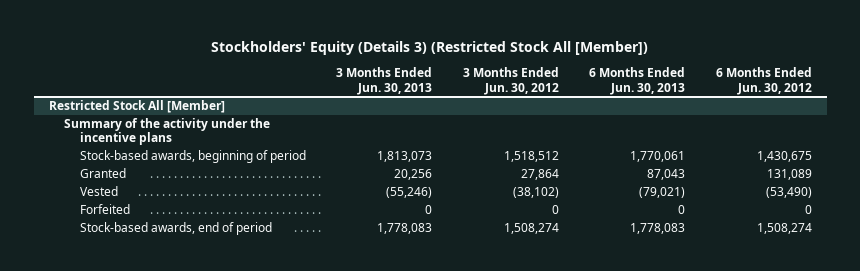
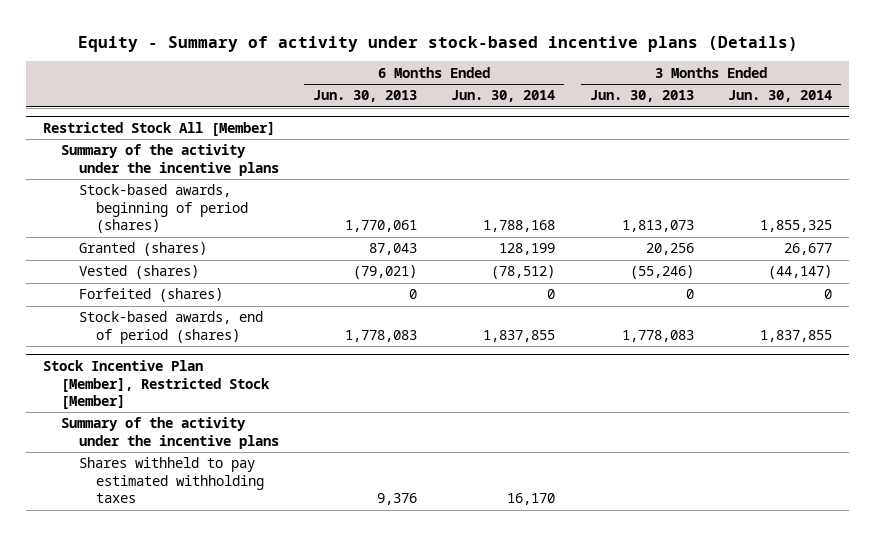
- Stockholders' Equity (Details 3) (Restricted Stock All [Member])
+ Equity - Summary of activity under stock-based incentive plans (Details)
- | 3 Months Ended Jun. 30, 2013 | 3 Months Ended Jun. 30, 2012 | 6 Months Ended Jun. 30, 2013 | 6 Months Ended Jun. 30, 2012
+ | 6 Months Ended Jun. 30, 2013 | 6 Months Ended Jun. 30, 2014 | 3 Months Ended Jun. 30, 2013 | 3 Months Ended Jun. 30, 2014
@ Restricted Stock All [Member]
- Stock-based awards, beginning of period | 1,813,073 | 1,518,512 | 1,770,061 | 1,430,675
- Granted | 20,256 | 27,864 | 87,043 | 131,089
- Vested | (55,246) | (38,102) | (79,021) | (53,490)
- Forfeited | 0 | 0 | 0 | 0
- Stock-based awards, end of period | 1,778,083 | 1,508,274 | 1,778,083 | 1,508,274
+ Stock-based awards, beginning of period (shares) | 1,770,061 | 1,788,168 | 1,813,073 | 1,855,325
+ Granted (shares) | 87,043 | 128,199 | 20,256 | 26,677
+ Vested (shares) | (79,021) | (78,512) | (55,246) | (44,147)
+ Forfeited (shares) | 0 | 0 | 0 | 0
+ Stock-based awards, end of period (shares) | 1,778,083 | 1,837,855 | 1,778,083 | 1,837,855
+ Stock Incentive Plan [Member], Restricted Stock [Member]
+ Summary of the activity under the incentive plans
+ Shares withheld to pay estimated withholding taxes | 9,376 | 16,170 | |

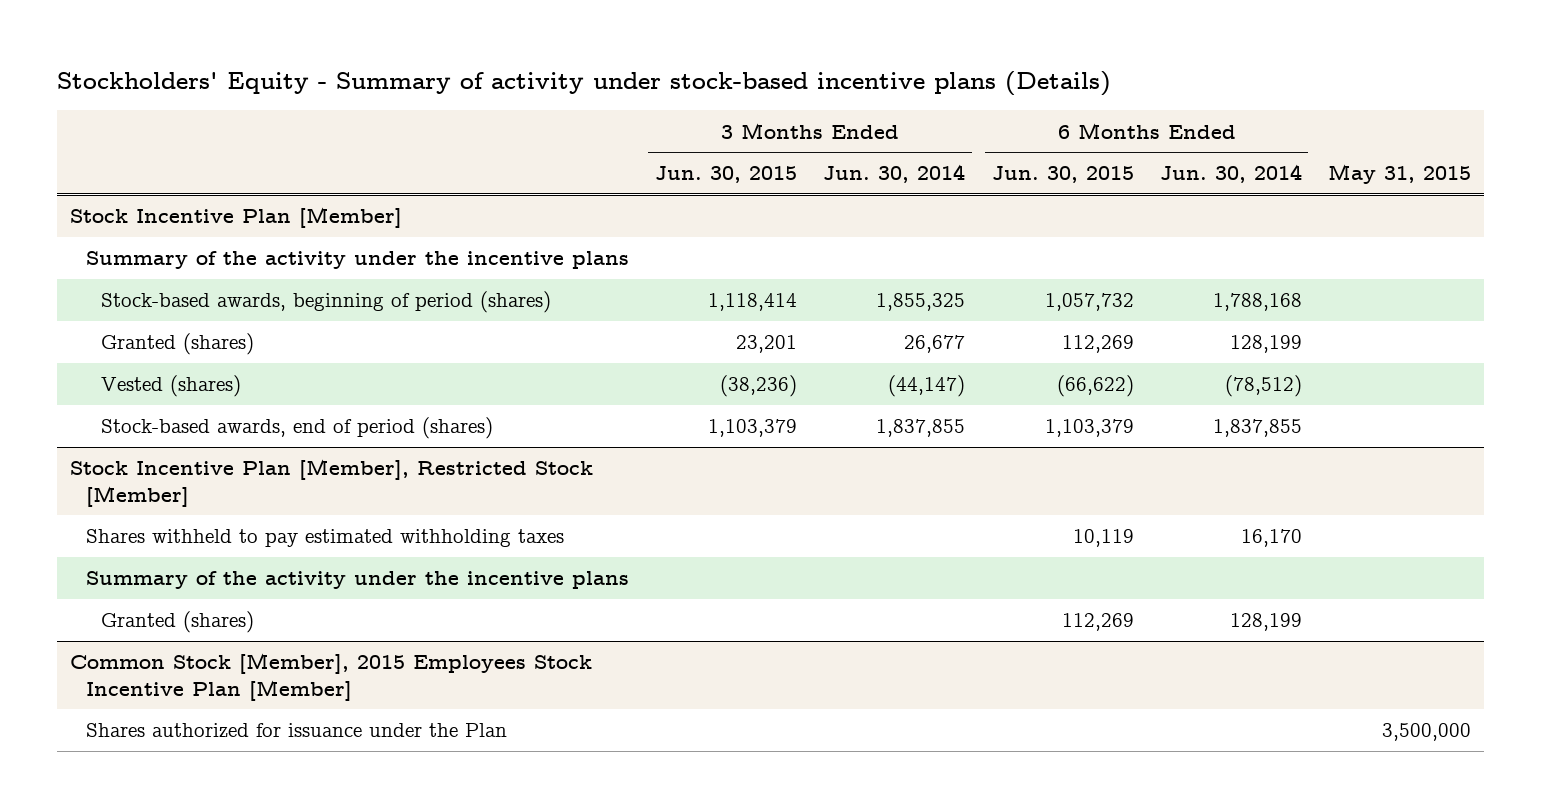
- Equity - Summary of activity under stock-based incentive plans (Details)
+ Stockholders' Equity - Summary of activity under stock-based incentive plans (Details)
- | 6 Months Ended Jun. 30, 2013 | 6 Months Ended Jun. 30, 2014 | 3 Months Ended Jun. 30, 2013 | 3 Months Ended Jun. 30, 2014
+ | 3 Months Ended Jun. 30, 2015 | 3 Months Ended Jun. 30, 2014 | 6 Months Ended Jun. 30, 2015 | 6 Months Ended Jun. 30, 2014 | May 31, 2015
- Restricted Stock All [Member]
+ Stock Incentive Plan [Member]
- Forfeited (shares) | 0 | 0 | 0 | 0
@ Stock Incentive Plan [Member], Restricted Stock [Member]
moved down: Summary of the activity under the incentive plans
+ Granted (shares) | | | 112,269 | 128,199 |
+ Common Stock [Member], 2015 Employees Stock Incentive Plan [Member]
+ Shares authorized for issuance under the Plan | | | | | 3,500,000

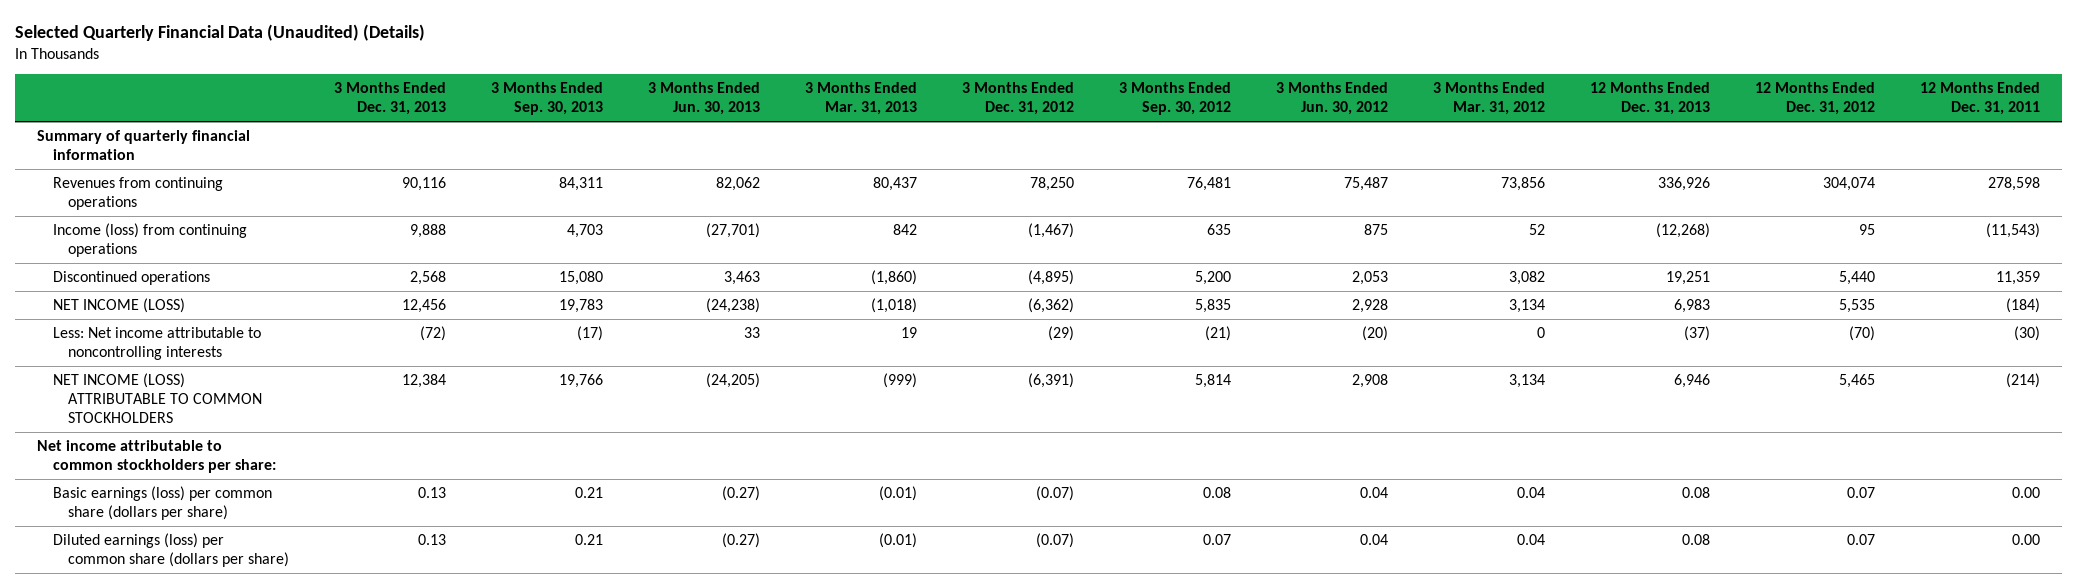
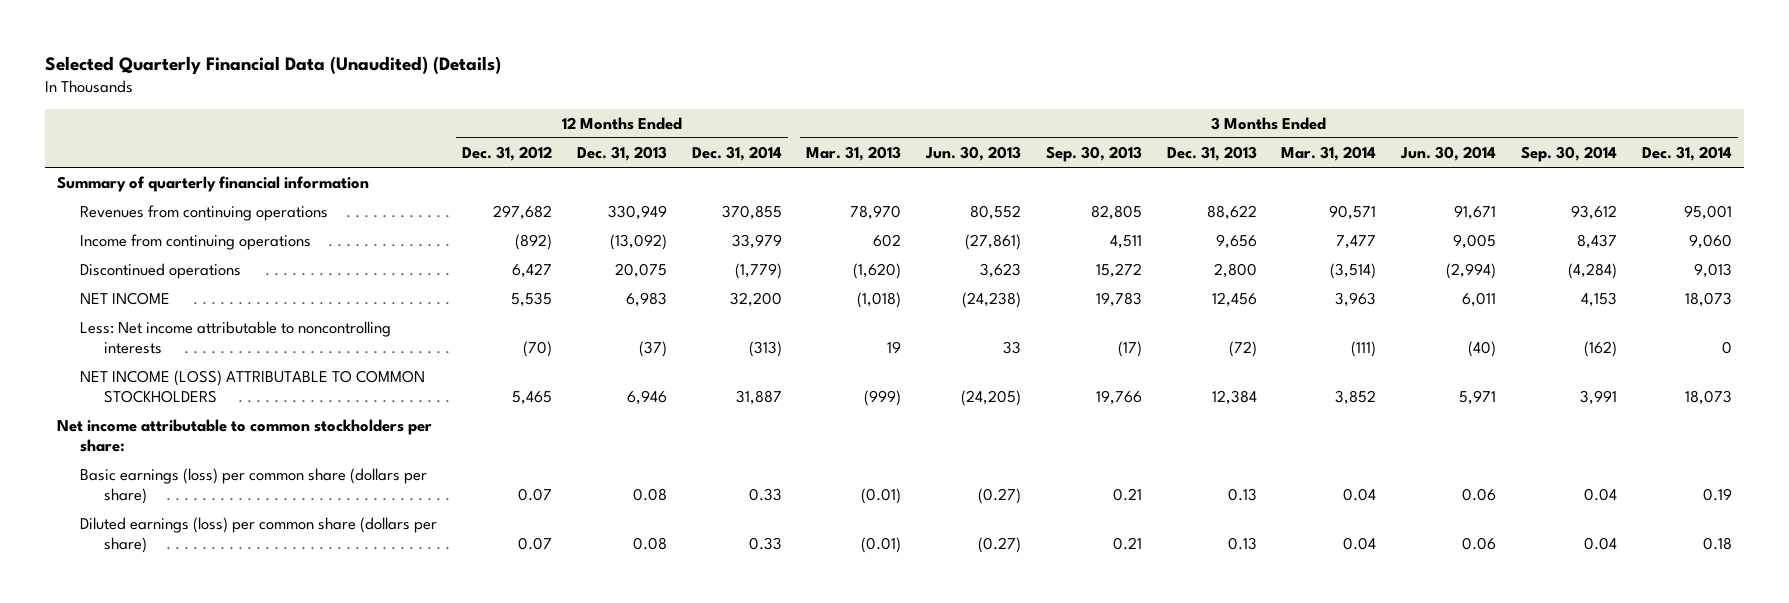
- | 3 Months Ended Dec. 31, 2013 | 3 Months Ended Sep. 30, 2013 | 3 Months Ended Jun. 30, 2013 | 3 Months Ended Mar. 31, 2013 | 3 Months Ended Dec. 31, 2012 | 3 Months Ended Sep. 30, 2012 | 3 Months Ended Jun. 30, 2012 | 3 Months Ended Mar. 31, 2012 | 12 Months Ended Dec. 31, 2013 | 12 Months Ended Dec. 31, 2012 | 12 Months Ended Dec. 31, 2011
+ | 12 Months Ended Dec. 31, 2012 | 12 Months Ended Dec. 31, 2013 | 12 Months Ended Dec. 31, 2014 | 3 Months Ended Mar. 31, 2013 | 3 Months Ended Jun. 30, 2013 | 3 Months Ended Sep. 30, 2013 | 3 Months Ended Dec. 31, 2013 | 3 Months Ended Mar. 31, 2014 | 3 Months Ended Jun. 30, 2014 | 3 Months Ended Sep. 30, 2014 | 3 Months Ended Dec. 31, 2014
- Revenues from continuing operations | 90,116 | 84,311 | 82,062 | 80,437 | 78,250 | 76,481 | 75,487 | 73,856 | 336,926 | 304,074 | 278,598
- Income (loss) from continuing operations | 9,888 | 4,703 | (27,701) | 842 | (1,467) | 635 | 875 | 52 | (12,268) | 95 | (11,543)
- Discontinued operations | 2,568 | 15,080 | 3,463 | (1,860) | (4,895) | 5,200 | 2,053 | 3,082 | 19,251 | 5,440 | 11,359
- NET INCOME (LOSS) | 12,456 | 19,783 | (24,238) | (1,018) | (6,362) | 5,835 | 2,928 | 3,134 | 6,983 | 5,535 | (184)
+ Revenues from continuing operations | 297,682 | 330,949 | 370,855 | 78,970 | 80,552 | 82,805 | 88,622 | 90,571 | 91,671 | 93,612 | 95,001
+ Income from continuing operations | (892) | (13,092) | 33,979 | 602 | (27,861) | 4,511 | 9,656 | 7,477 | 9,005 | 8,437 | 9,060
+ Discontinued operations | 6,427 | 20,075 | (1,779) | (1,620) | 3,623 | 15,272 | 2,800 | (3,514) | (2,994) | (4,284) | 9,013
+ NET INCOME | 5,535 | 6,983 | 32,200 | (1,018) | (24,238) | 19,783 | 12,456 | 3,963 | 6,011 | 4,153 | 18,073

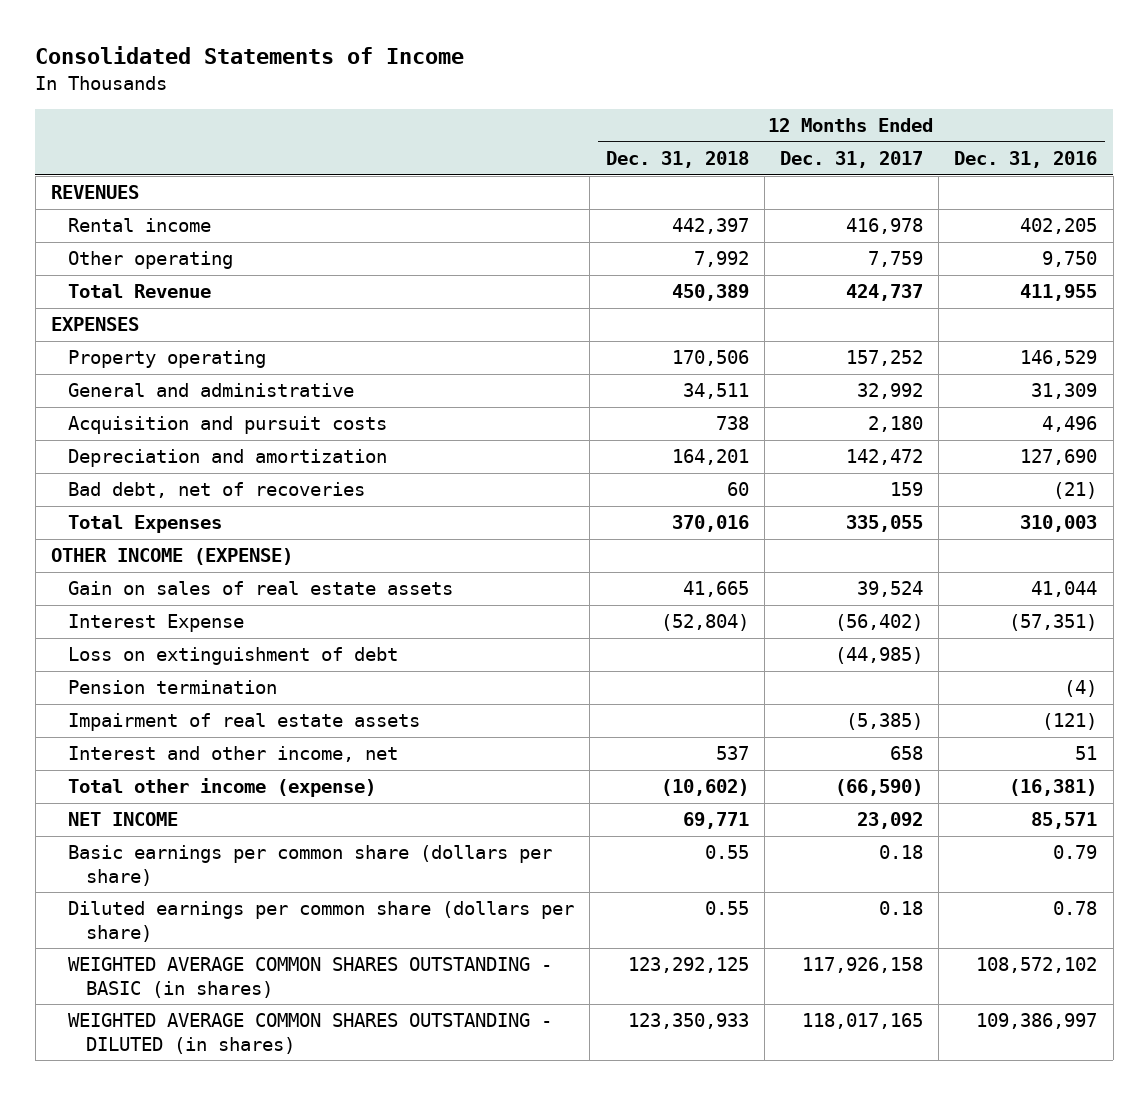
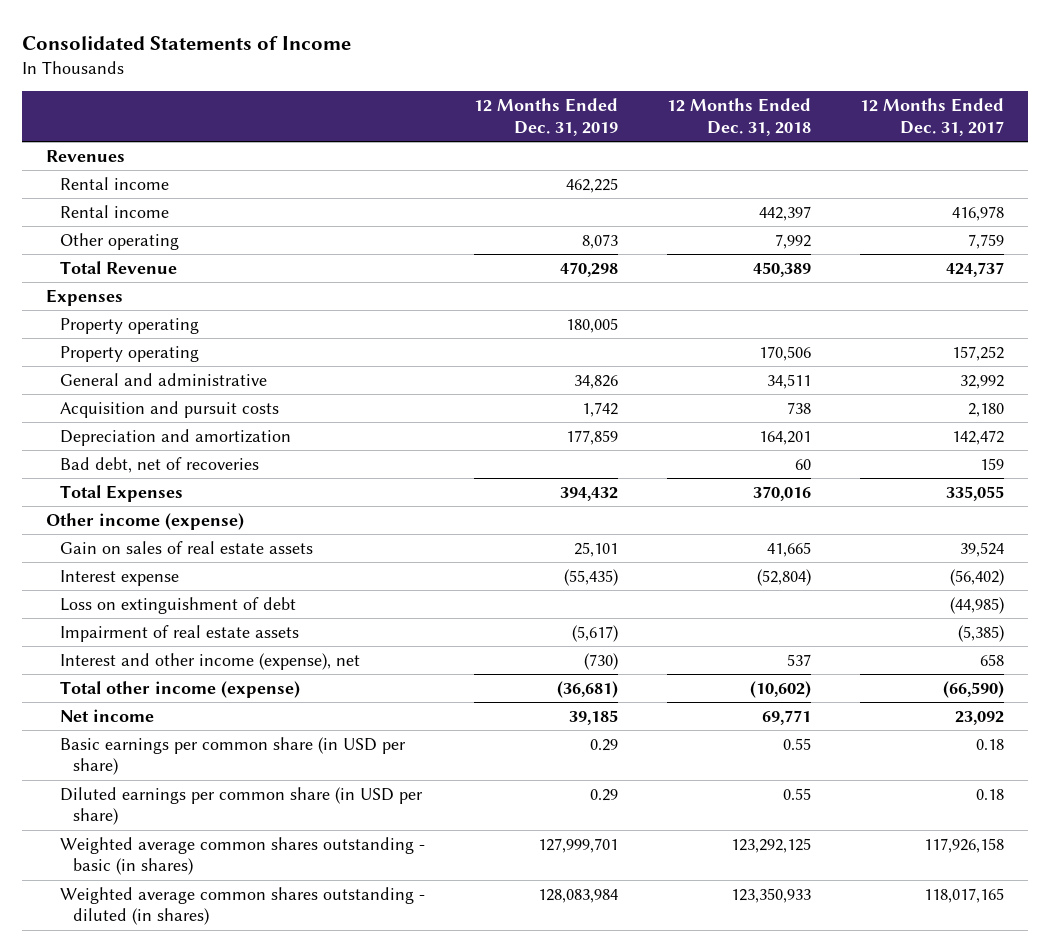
- | 12 Months Ended Dec. 31, 2018 | 12 Months Ended Dec. 31, 2017 | 12 Months Ended Dec. 31, 2016
+ | 12 Months Ended Dec. 31, 2019 | 12 Months Ended Dec. 31, 2018 | 12 Months Ended Dec. 31, 2017
- REVENUES
+ Revenues
+ Rental income | 462,225 | |
- EXPENSES
+ Expenses
+ Property operating | 180,005 | |
- OTHER INCOME (EXPENSE)
+ Other income (expense)
- Interest Expense | (52,804) | (56,402) | (57,351)
+ Interest expense | (55,435) | (52,804) | (56,402)
- Pension termination | | | (4)
- Interest and other income, net | 537 | 658 | 51
+ Interest and other income (expense), net | (730) | 537 | 658
- NET INCOME | 69,771 | 23,092 | 85,571
- Basic earnings per common share (dollars per share) | 0.55 | 0.18 | 0.79
- Diluted earnings per common share (dollars per share) | 0.55 | 0.18 | 0.78
- WEIGHTED AVERAGE COMMON SHARES OUTSTANDING - BASIC (in shares) | 123,292,125 | 117,926,158 | 108,572,102
- WEIGHTED AVERAGE COMMON SHARES OUTSTANDING - DILUTED (in shares) | 123,350,933 | 118,017,165 | 109,386,997
+ Net income | 39,185 | 69,771 | 23,092
+ Basic earnings per common share (in USD per share) | 0.29 | 0.55 | 0.18
+ Diluted earnings per common share (in USD per share) | 0.29 | 0.55 | 0.18
+ Weighted average common shares outstanding - basic (in shares) | 127,999,701 | 123,292,125 | 117,926,158
+ Weighted average common shares outstanding - diluted (in shares) | 128,083,984 | 123,350,933 | 118,017,165

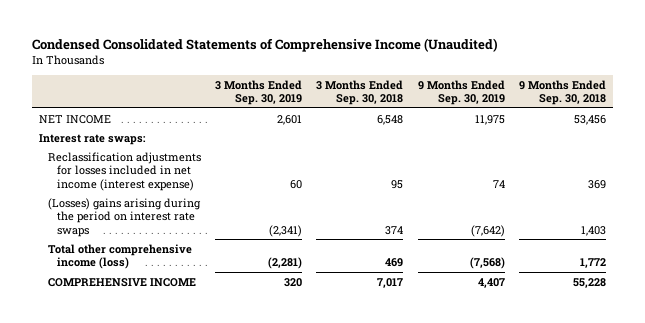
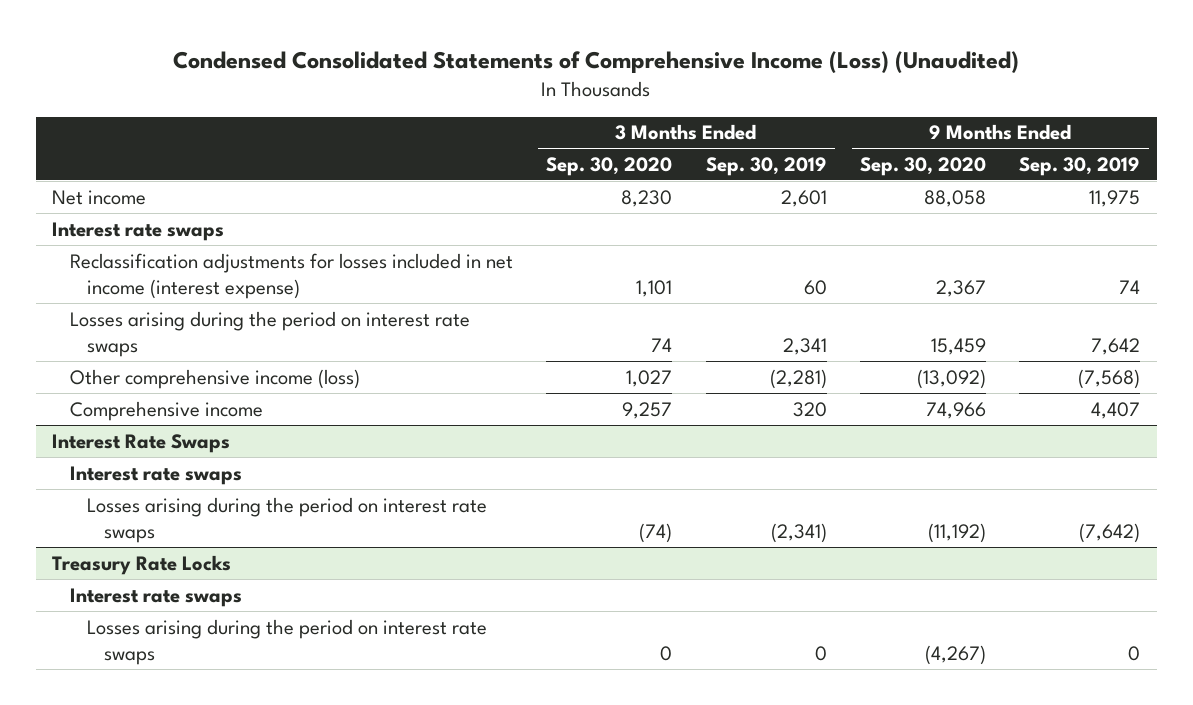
- Condensed Consolidated Statements of Comprehensive Income (Unaudited)
+ Condensed Consolidated Statements of Comprehensive Income (Loss) (Unaudited)
- | 3 Months Ended Sep. 30, 2019 | 3 Months Ended Sep. 30, 2018 | 9 Months Ended Sep. 30, 2019 | 9 Months Ended Sep. 30, 2018
+ | 3 Months Ended Sep. 30, 2020 | 3 Months Ended Sep. 30, 2019 | 9 Months Ended Sep. 30, 2020 | 9 Months Ended Sep. 30, 2019
- NET INCOME | 2,601 | 6,548 | 11,975 | 53,456
- Interest rate swaps:
+ Net income | 8,230 | 2,601 | 88,058 | 11,975
+ Interest rate swaps
- (Losses) gains arising during the period on interest rate swaps | (2,341) | 374 | (7,642) | 1,403
- Total other comprehensive income (loss) | (2,281) | 469 | (7,568) | 1,772
- COMPREHENSIVE INCOME | 320 | 7,017 | 4,407 | 55,228
+ Losses arising during the period on interest rate swaps | 74 | 2,341 | 15,459 | 7,642
+ Other comprehensive income (loss) | 1,027 | (2,281) | (13,092) | (7,568)
+ Comprehensive income | 9,257 | 320 | 74,966 | 4,407
+ Interest Rate Swaps
+ Interest rate swaps
+ Losses arising during the period on interest rate swaps | (74) | (2,341) | (11,192) | (7,642)
+ Treasury Rate Locks
+ Interest rate swaps
+ Losses arising during the period on interest rate swaps | 0 | 0 | (4,267) | 0

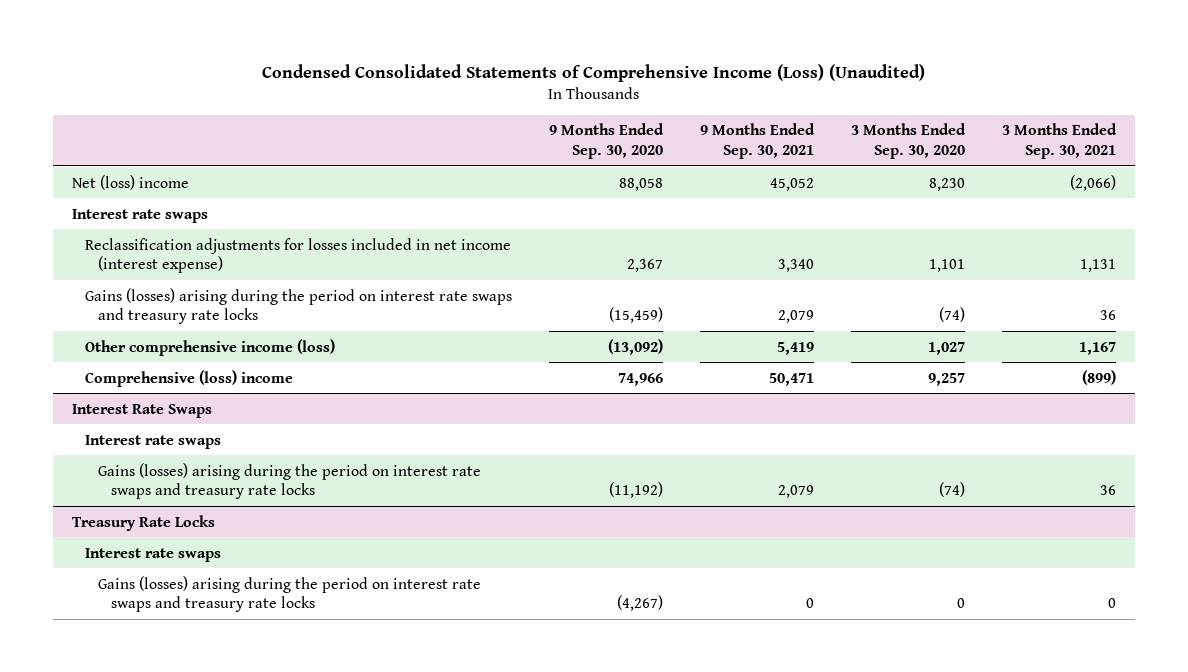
- | 3 Months Ended Sep. 30, 2020 | 3 Months Ended Sep. 30, 2019 | 9 Months Ended Sep. 30, 2020 | 9 Months Ended Sep. 30, 2019
+ | 9 Months Ended Sep. 30, 2020 | 9 Months Ended Sep. 30, 2021 | 3 Months Ended Sep. 30, 2020 | 3 Months Ended Sep. 30, 2021
- Net income | 8,230 | 2,601 | 88,058 | 11,975
+ Net (loss) income | 88,058 | 45,052 | 8,230 | (2,066)
- Losses arising during the period on interest rate swaps | 74 | 2,341 | 15,459 | 7,642
+ Gains (losses) arising during the period on interest rate swaps and treasury rate locks | (15,459) | 2,079 | (74) | 36
- Comprehensive income | 9,257 | 320 | 74,966 | 4,407
+ Comprehensive (loss) income | 74,966 | 50,471 | 9,257 | (899)
@ Interest Rate Swaps
- Losses arising during the period on interest rate swaps | (74) | (2,341) | (11,192) | (7,642)
+ Gains (losses) arising during the period on interest rate swaps and treasury rate locks | (11,192) | 2,079 | (74) | 36
@ Treasury Rate Locks
- Losses arising during the period on interest rate swaps | 0 | 0 | (4,267) | 0
+ Gains (losses) arising during the period on interest rate swaps and treasury rate locks | (4,267) | 0 | 0 | 0

